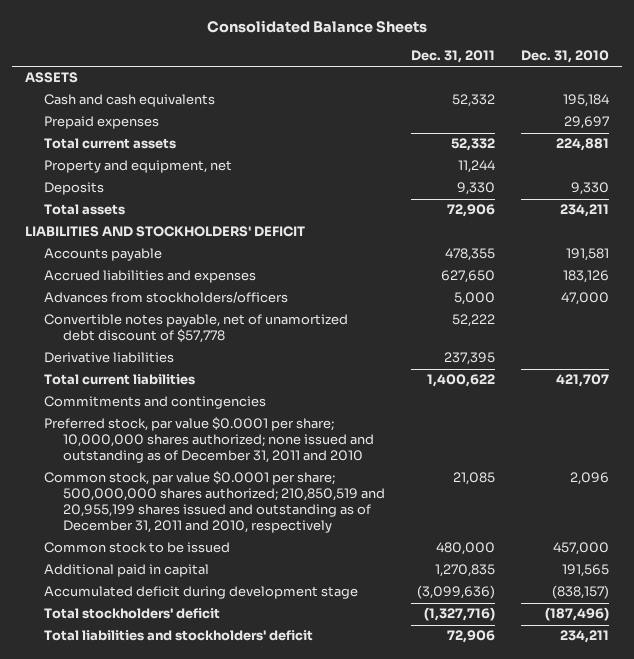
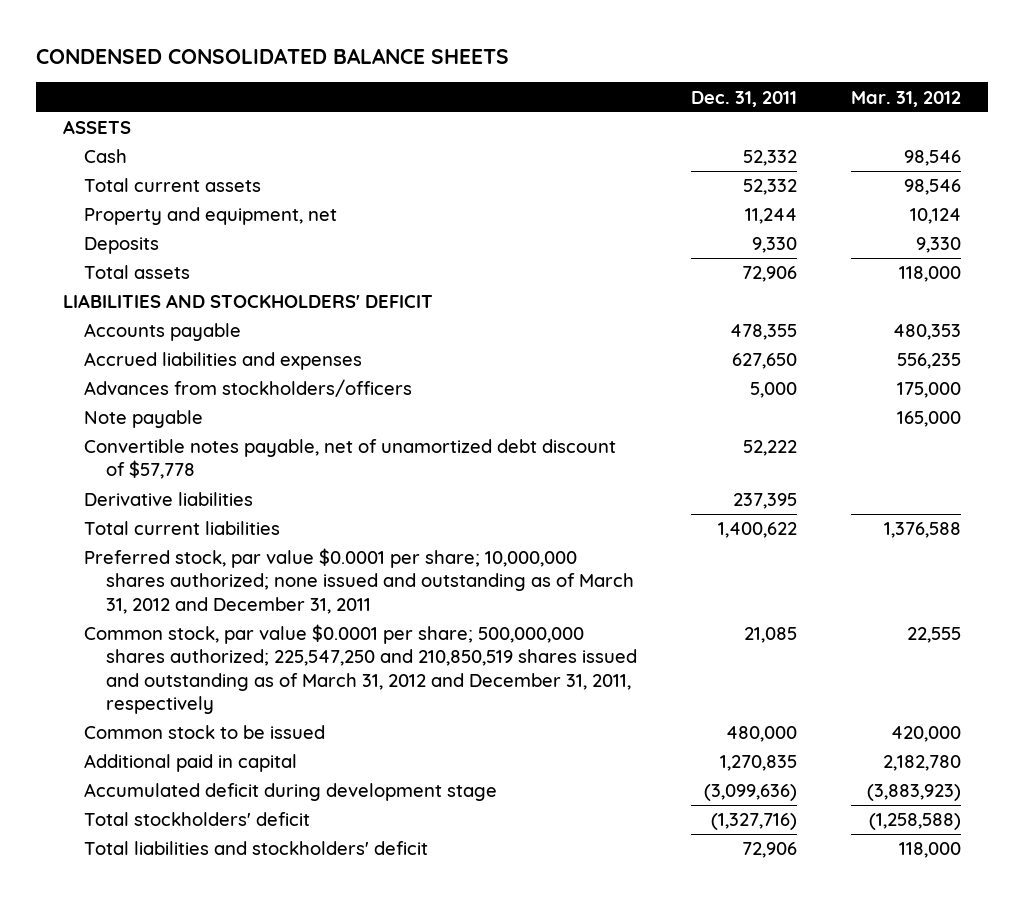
- Consolidated Balance Sheets
+ CONDENSED CONSOLIDATED BALANCE SHEETS
- | Dec. 31, 2011 | Dec. 31, 2010
+ | Dec. 31, 2011 | Mar. 31, 2012
- Cash and cash equivalents | 52,332 | 195,184
- Prepaid expenses | | 29,697
+ Cash | 52,332 | 98,546
+ Note payable | | 165,000
- Commitments and contingencies
- Preferred stock, par value $0.0001 per share; 10,000,000 shares authorized; none issued and outstanding as of December 31, 2011 and 2010
- Common stock, par value $0.0001 per share; 500,000,000 shares authorized; 210,850,519 and 20,955,199 shares issued and outstanding as of December 31, 2011 and 2010, respectively | 21,085 | 2,096
+ Preferred stock, par value $0.0001 per share; 10,000,000 shares authorized; none issued and outstanding as of March 31, 2012 and December 31, 2011
+ Common stock, par value $0.0001 per share; 500,000,000 shares authorized; 225,547,250 and 210,850,519 shares issued and outstanding as of March 31, 2012 and December 31, 2011, respectively | 21,085 | 22,555

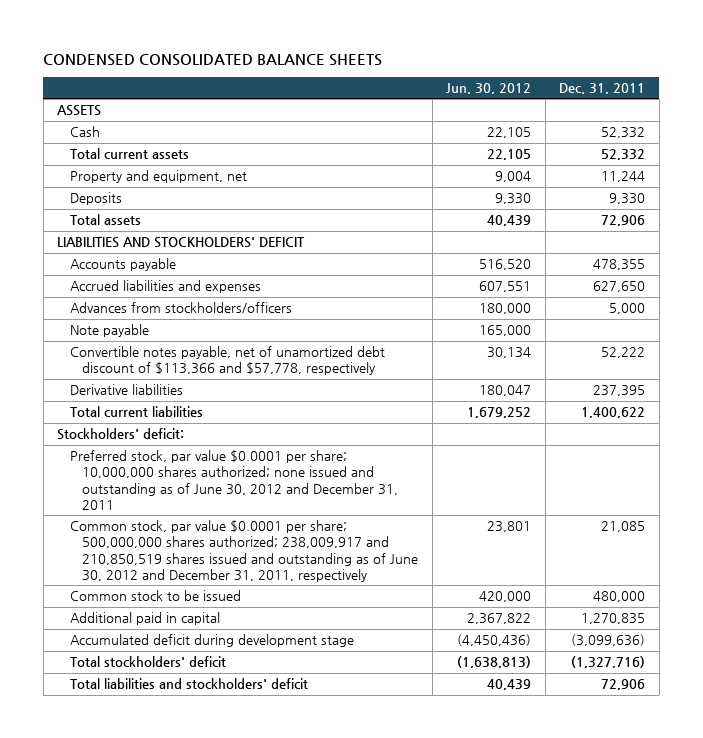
- | Dec. 31, 2011 | Mar. 31, 2012
+ | Jun. 30, 2012 | Dec. 31, 2011
- Convertible notes payable, net of unamortized debt discount of $57,778 | 52,222 |
+ Convertible notes payable, net of unamortized debt discount of $113,366 and $57,778, respectively | 30,134 | 52,222
- Preferred stock, par value $0.0001 per share; 10,000,000 shares authorized; none issued and outstanding as of March 31, 2012 and December 31, 2011
- Common stock, par value $0.0001 per share; 500,000,000 shares authorized; 225,547,250 and 210,850,519 shares issued and outstanding as of March 31, 2012 and December 31, 2011, respectively | 21,085 | 22,555
+ Stockholders' deficit:
+ Preferred stock, par value $0.0001 per share; 10,000,000 shares authorized; none issued and outstanding as of June 30, 2012 and December 31, 2011
+ Common stock, par value $0.0001 per share; 500,000,000 shares authorized; 238,009,917 and 210,850,519 shares issued and outstanding as of June 30, 2012 and December 31, 2011, respectively | 23,801 | 21,085

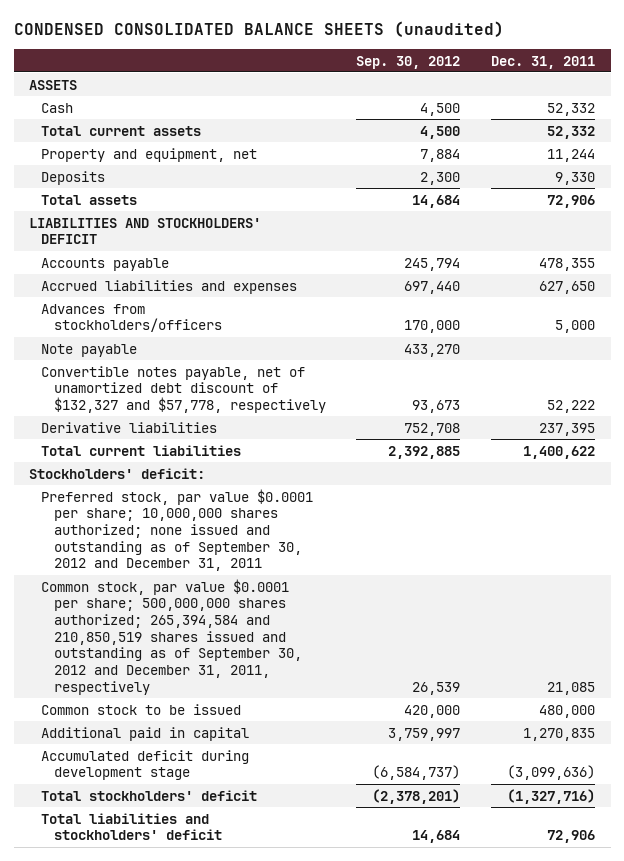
- CONDENSED CONSOLIDATED BALANCE SHEETS
+ CONDENSED CONSOLIDATED BALANCE SHEETS (unaudited)
- | Jun. 30, 2012 | Dec. 31, 2011
+ | Sep. 30, 2012 | Dec. 31, 2011
- Convertible notes payable, net of unamortized debt discount of $113,366 and $57,778, respectively | 30,134 | 52,222
+ Convertible notes payable, net of unamortized debt discount of $132,327 and $57,778, respectively | 93,673 | 52,222
- Preferred stock, par value $0.0001 per share; 10,000,000 shares authorized; none issued and outstanding as of June 30, 2012 and December 31, 2011
- Common stock, par value $0.0001 per share; 500,000,000 shares authorized; 238,009,917 and 210,850,519 shares issued and outstanding as of June 30, 2012 and December 31, 2011, respectively | 23,801 | 21,085
+ Preferred stock, par value $0.0001 per share; 10,000,000 shares authorized; none issued and outstanding as of September 30, 2012 and December 31, 2011
+ Common stock, par value $0.0001 per share; 500,000,000 shares authorized; 265,394,584 and 210,850,519 shares issued and outstanding as of September 30, 2012 and December 31, 2011, respectively | 26,539 | 21,085

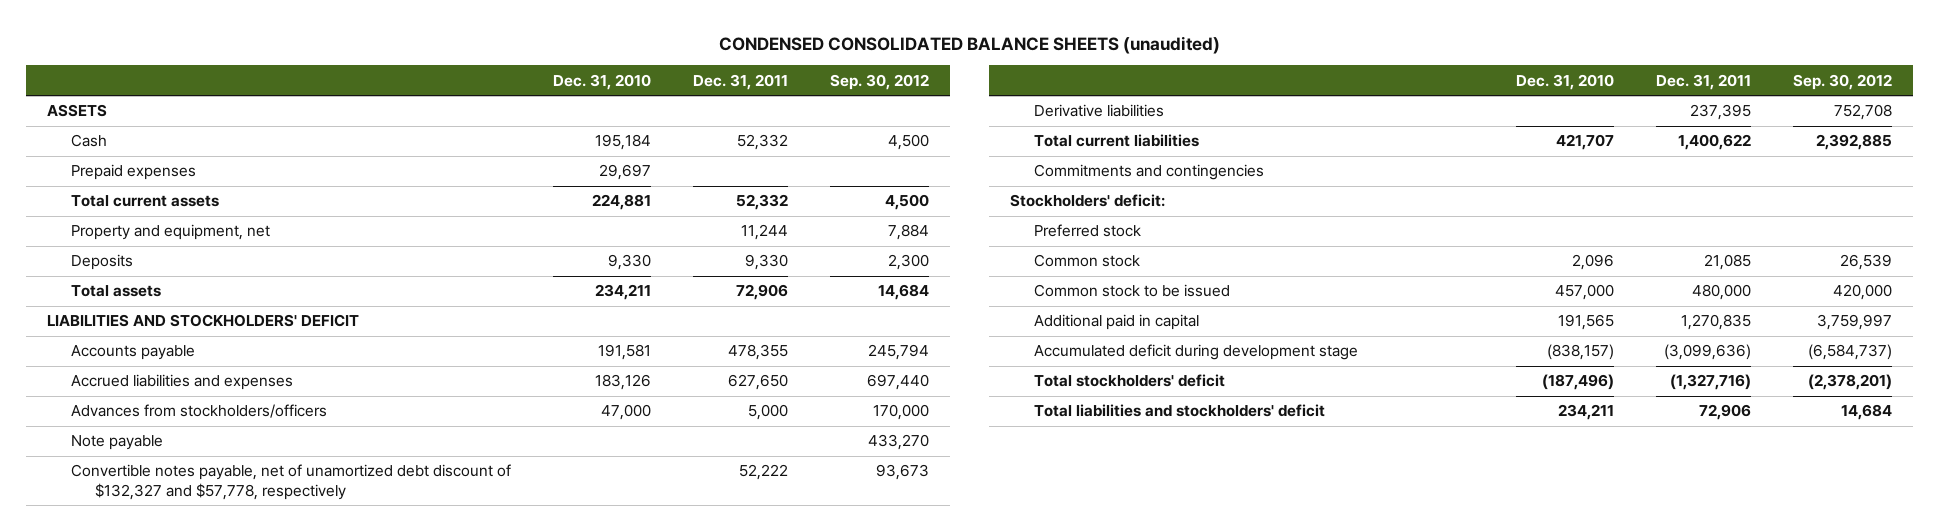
- | Sep. 30, 2012 | Dec. 31, 2011
+ | Dec. 31, 2010 | Dec. 31, 2011 | Sep. 30, 2012
+ Prepaid expenses | 29,697 | |
+ Commitments and contingencies
- Preferred stock, par value $0.0001 per share; 10,000,000 shares authorized; none issued and outstanding as of September 30, 2012 and December 31, 2011
- Common stock, par value $0.0001 per share; 500,000,000 shares authorized; 265,394,584 and 210,850,519 shares issued and outstanding as of September 30, 2012 and December 31, 2011, respectively | 26,539 | 21,085
+ Preferred stock
+ Common stock | 2,096 | 21,085 | 26,539

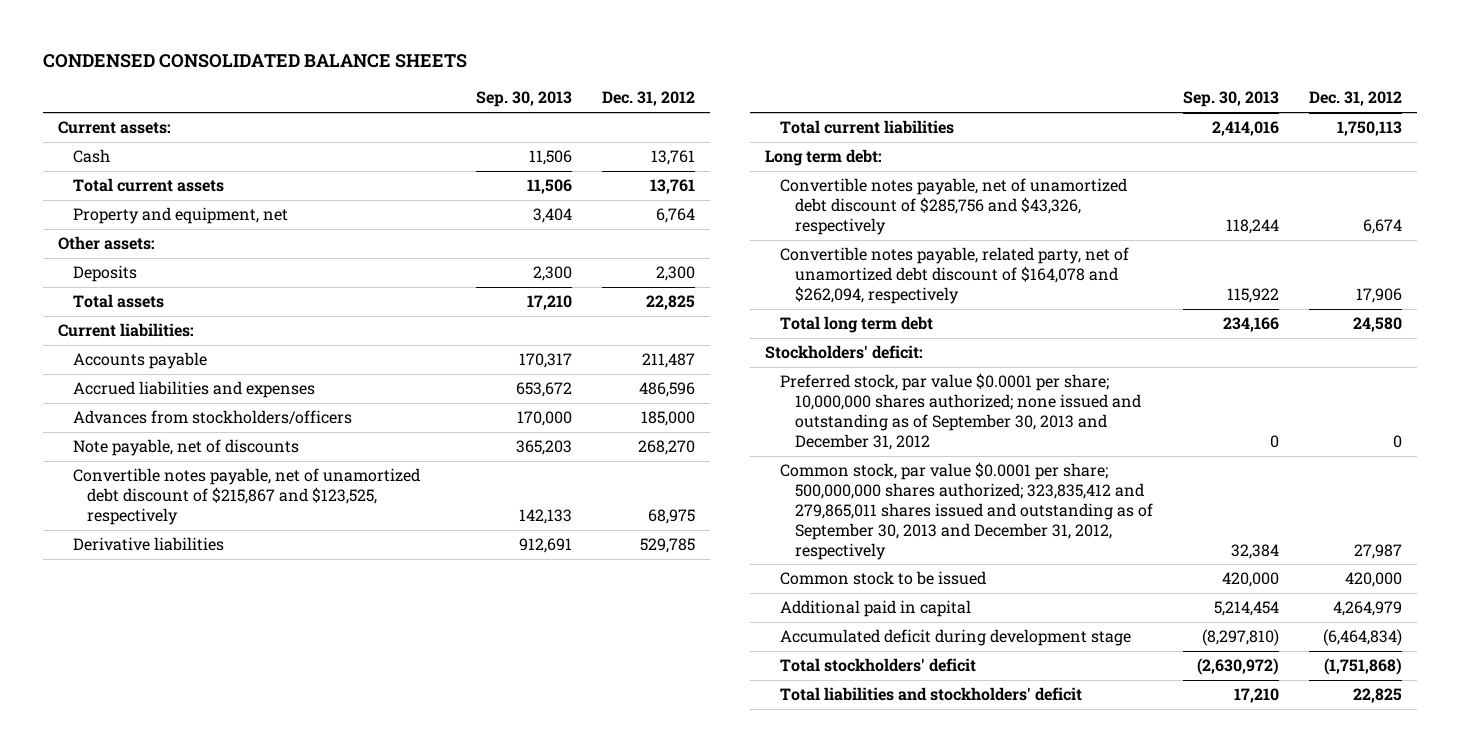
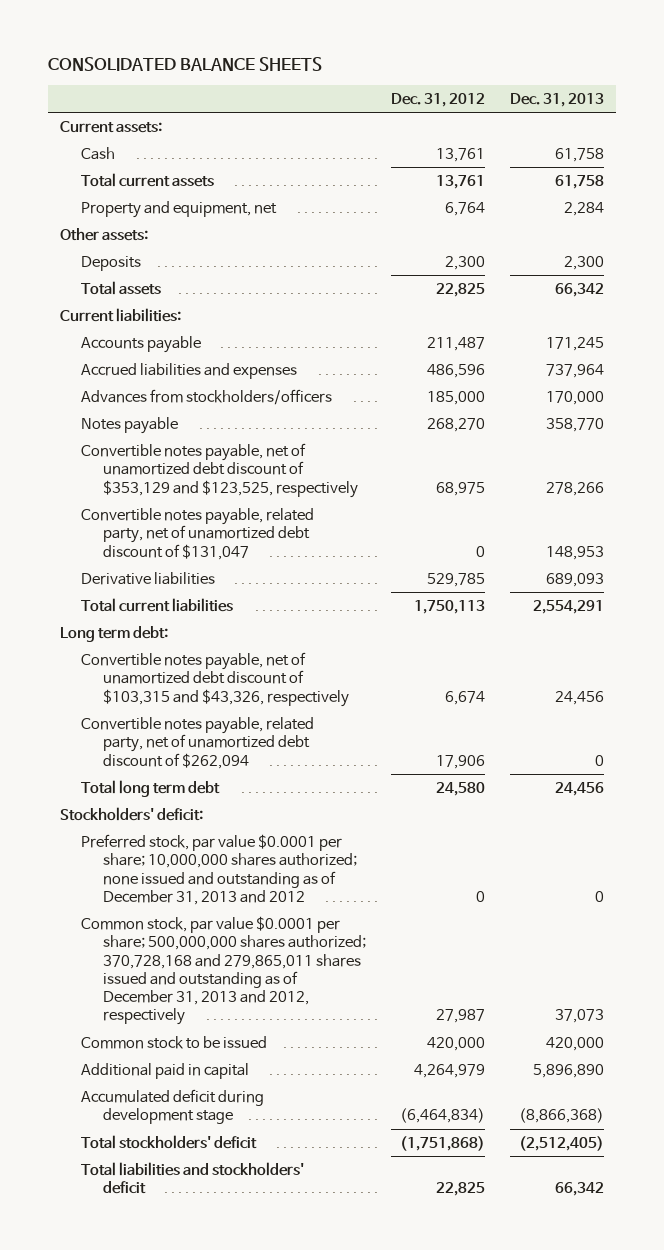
- CONDENSED CONSOLIDATED BALANCE SHEETS
+ CONSOLIDATED BALANCE SHEETS
- | Sep. 30, 2013 | Dec. 31, 2012
+ | Dec. 31, 2012 | Dec. 31, 2013
- Note payable, net of discounts | 365,203 | 268,270
- Convertible notes payable, net of unamortized debt discount of $215,867 and $123,525, respectively | 142,133 | 68,975
+ Notes payable | 268,270 | 358,770
+ Convertible notes payable, net of unamortized debt discount of $353,129 and $123,525, respectively | 68,975 | 278,266
+ Convertible notes payable, related party, net of unamortized debt discount of $131,047 | 0 | 148,953
- Convertible notes payable, net of unamortized debt discount of $285,756 and $43,326, respectively | 118,244 | 6,674
- Convertible notes payable, related party, net of unamortized debt discount of $164,078 and $262,094, respectively | 115,922 | 17,906
+ Convertible notes payable, net of unamortized debt discount of $103,315 and $43,326, respectively | 6,674 | 24,456
+ Convertible notes payable, related party, net of unamortized debt discount of $262,094 | 17,906 | 0
- Preferred stock, par value $0.0001 per share; 10,000,000 shares authorized; none issued and outstanding as of September 30, 2013 and December 31, 2012 | 0 | 0
- Common stock, par value $0.0001 per share; 500,000,000 shares authorized; 323,835,412 and 279,865,011 shares issued and outstanding as of September 30, 2013 and December 31, 2012, respectively | 32,384 | 27,987
+ Preferred stock, par value $0.0001 per share; 10,000,000 shares authorized; none issued and outstanding as of December 31, 2013 and 2012 | 0 | 0
+ Common stock, par value $0.0001 per share; 500,000,000 shares authorized; 370,728,168 and 279,865,011 shares issued and outstanding as of December 31, 2013 and 2012, respectively | 27,987 | 37,073

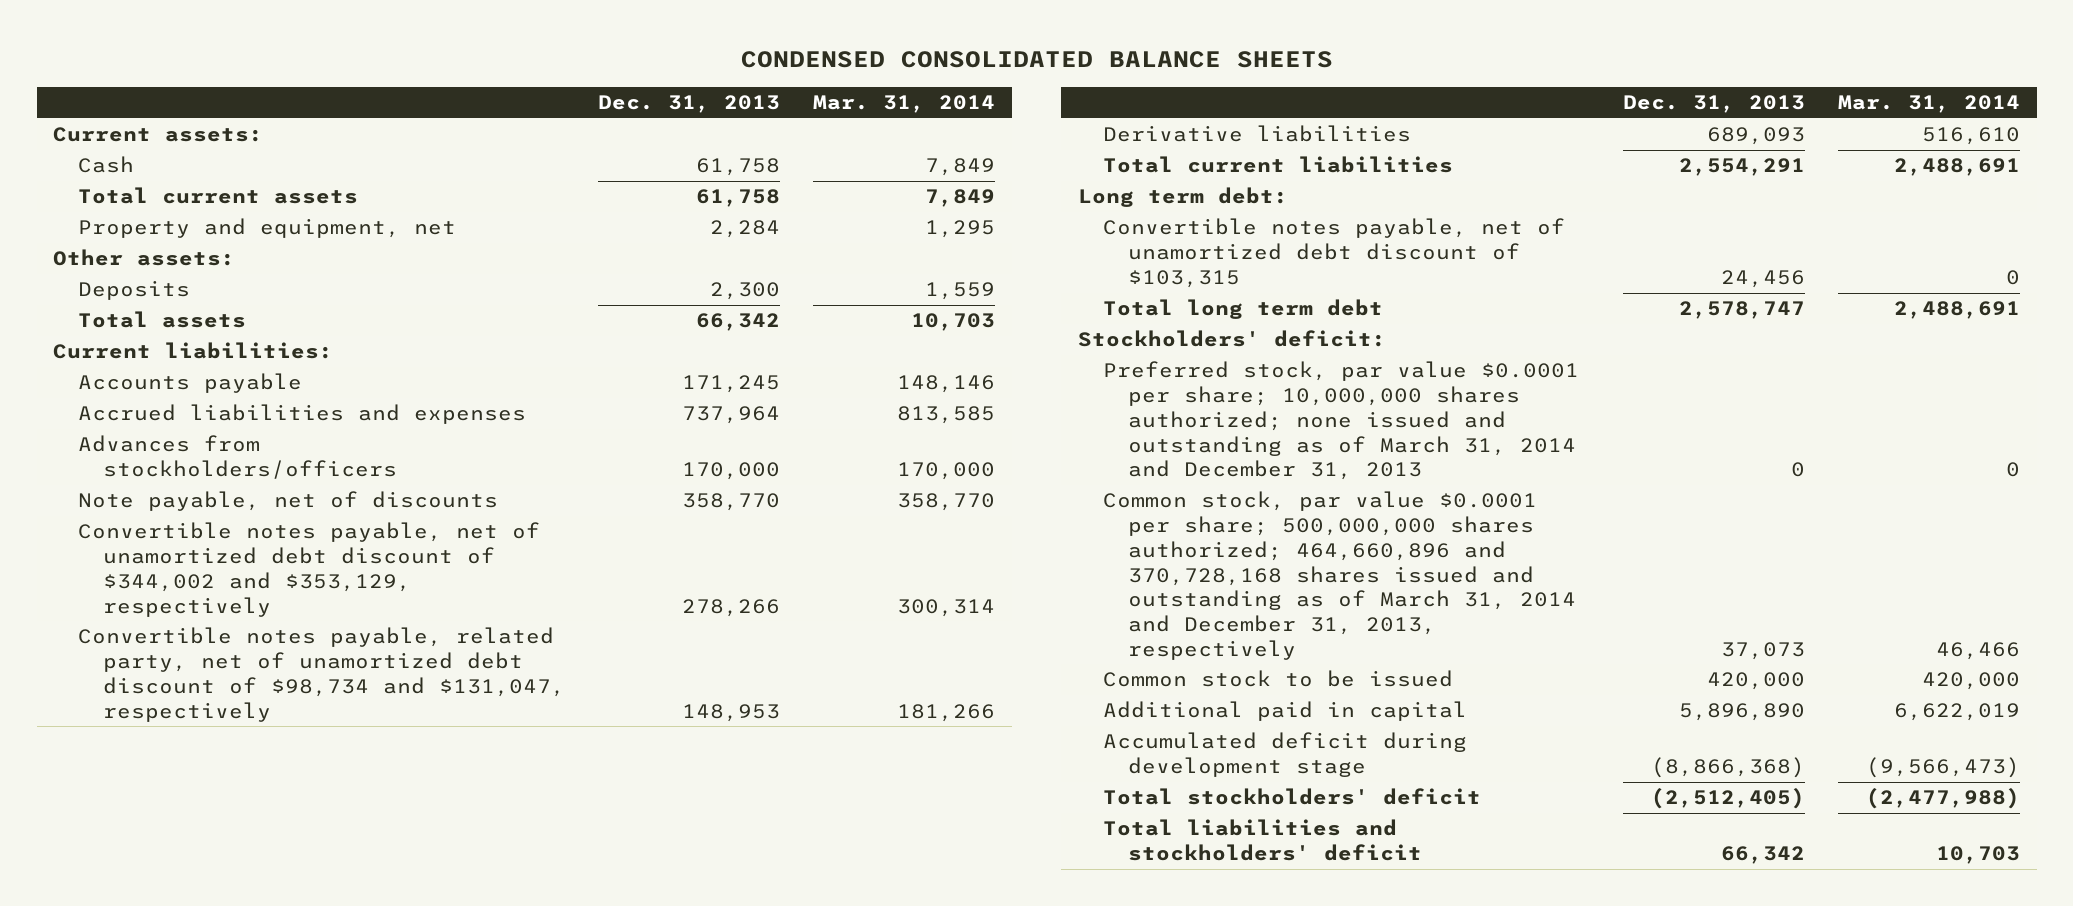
- CONSOLIDATED BALANCE SHEETS
+ CONDENSED CONSOLIDATED BALANCE SHEETS
- | Dec. 31, 2012 | Dec. 31, 2013
+ | Dec. 31, 2013 | Mar. 31, 2014
- Notes payable | 268,270 | 358,770
- Convertible notes payable, net of unamortized debt discount of $353,129 and $123,525, respectively | 68,975 | 278,266
- Convertible notes payable, related party, net of unamortized debt discount of $131,047 | 0 | 148,953
+ Note payable, net of discounts | 358,770 | 358,770
+ Convertible notes payable, net of unamortized debt discount of $344,002 and $353,129, respectively | 278,266 | 300,314
+ Convertible notes payable, related party, net of unamortized debt discount of $98,734 and $131,047, respectively | 148,953 | 181,266
- Convertible notes payable, net of unamortized debt discount of $103,315 and $43,326, respectively | 6,674 | 24,456
- Convertible notes payable, related party, net of unamortized debt discount of $262,094 | 17,906 | 0
- Total long term debt | 24,580 | 24,456
+ Convertible notes payable, net of unamortized debt discount of $103,315 | 24,456 | 0
+ Total long term debt | 2,578,747 | 2,488,691
- Preferred stock, par value $0.0001 per share; 10,000,000 shares authorized; none issued and outstanding as of December 31, 2013 and 2012 | 0 | 0
- Common stock, par value $0.0001 per share; 500,000,000 shares authorized; 370,728,168 and 279,865,011 shares issued and outstanding as of December 31, 2013 and 2012, respectively | 27,987 | 37,073
+ Preferred stock, par value $0.0001 per share; 10,000,000 shares authorized; none issued and outstanding as of March 31, 2014 and December 31, 2013 | 0 | 0
+ Common stock, par value $0.0001 per share; 500,000,000 shares authorized; 464,660,896 and 370,728,168 shares issued and outstanding as of March 31, 2014 and December 31, 2013, respectively | 37,073 | 46,466

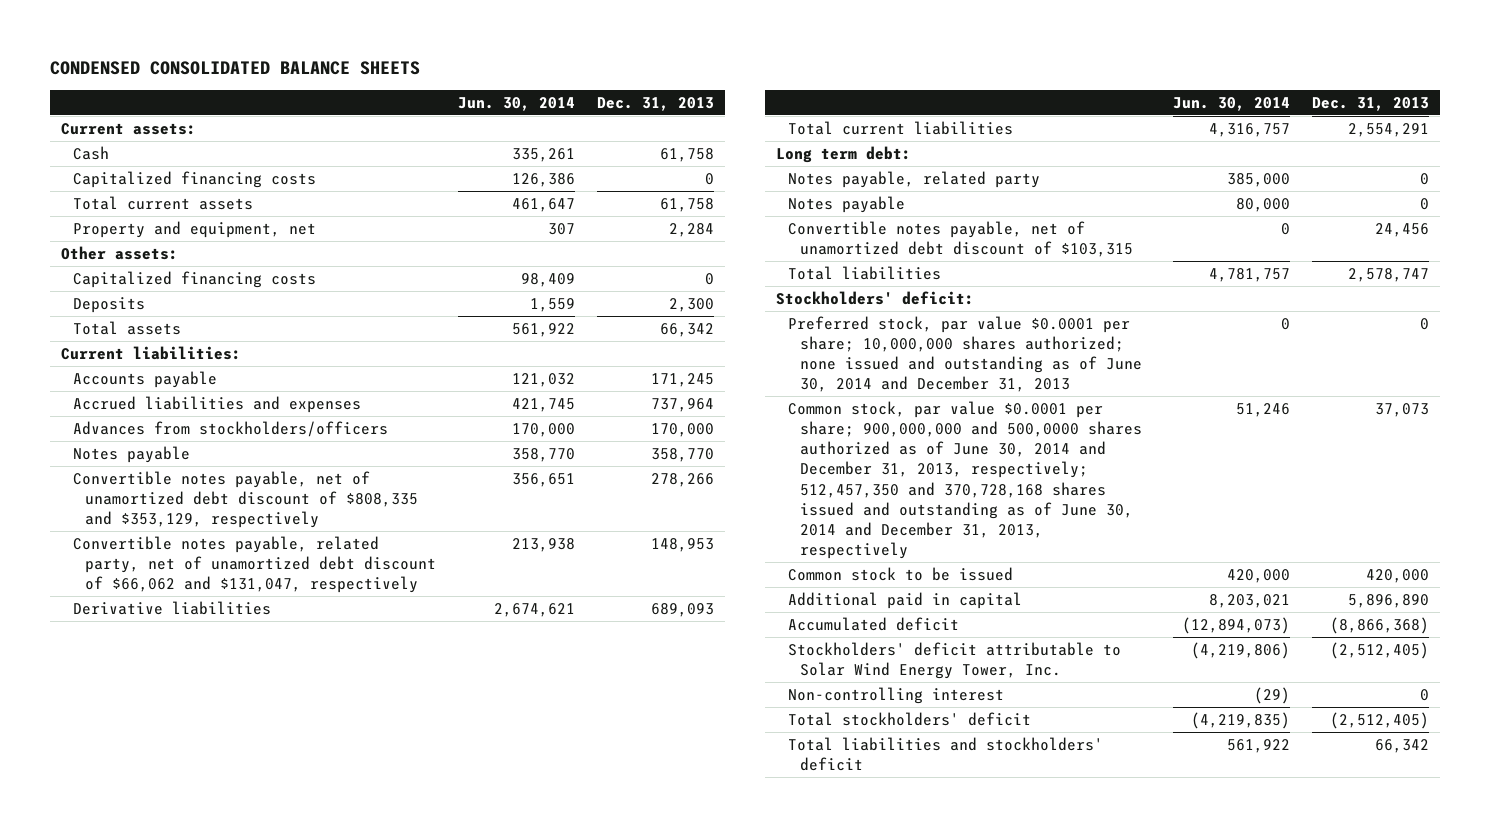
- | Dec. 31, 2013 | Mar. 31, 2014
+ | Jun. 30, 2014 | Dec. 31, 2013
+ Capitalized financing costs | 126,386 | 0
+ Capitalized financing costs | 98,409 | 0
- Note payable, net of discounts | 358,770 | 358,770
- Convertible notes payable, net of unamortized debt discount of $344,002 and $353,129, respectively | 278,266 | 300,314
- Convertible notes payable, related party, net of unamortized debt discount of $98,734 and $131,047, respectively | 148,953 | 181,266
+ Notes payable | 358,770 | 358,770
+ Convertible notes payable, net of unamortized debt discount of $808,335 and $353,129, respectively | 356,651 | 278,266
+ Convertible notes payable, related party, net of unamortized debt discount of $66,062 and $131,047, respectively | 213,938 | 148,953
+ Notes payable, related party | 385,000 | 0
+ Notes payable | 80,000 | 0
- Total long term debt | 2,578,747 | 2,488,691
+ Total liabilities | 4,781,757 | 2,578,747
- Preferred stock, par value $0.0001 per share; 10,000,000 shares authorized; none issued and outstanding as of March 31, 2014 and December 31, 2013 | 0 | 0
- Common stock, par value $0.0001 per share; 500,000,000 shares authorized; 464,660,896 and 370,728,168 shares issued and outstanding as of March 31, 2014 and December 31, 2013, respectively | 37,073 | 46,466
+ Preferred stock, par value $0.0001 per share; 10,000,000 shares authorized; none issued and outstanding as of June 30, 2014 and December 31, 2013 | 0 | 0
+ Common stock, par value $0.0001 per share; 900,000,000 and 500,0000 shares authorized as of June 30, 2014 and December 31, 2013, respectively; 512,457,350 and 370,728,168 shares issued and outstanding as of June 30, 2014 and December 31, 2013, respectively | 51,246 | 37,073
- Accumulated deficit during development stage | (8,866,368) | (9,566,473)
+ Accumulated deficit | (12,894,073) | (8,866,368)
+ Stockholders' deficit attributable to Solar Wind Energy Tower, Inc. | (4,219,806) | (2,512,405)
+ Non-controlling interest | (29) | 0

